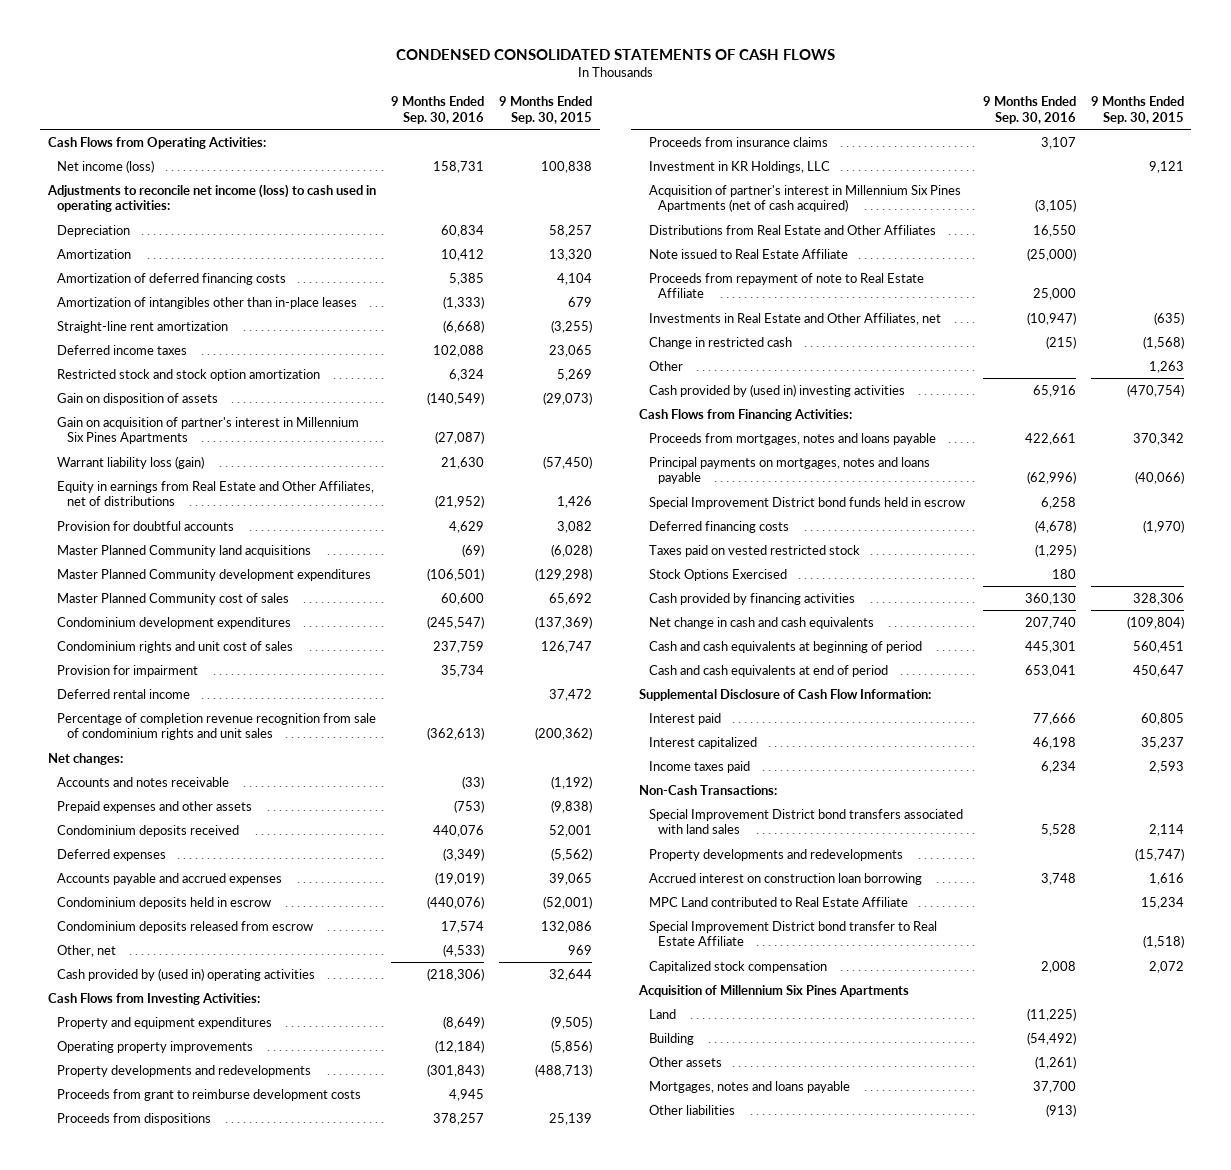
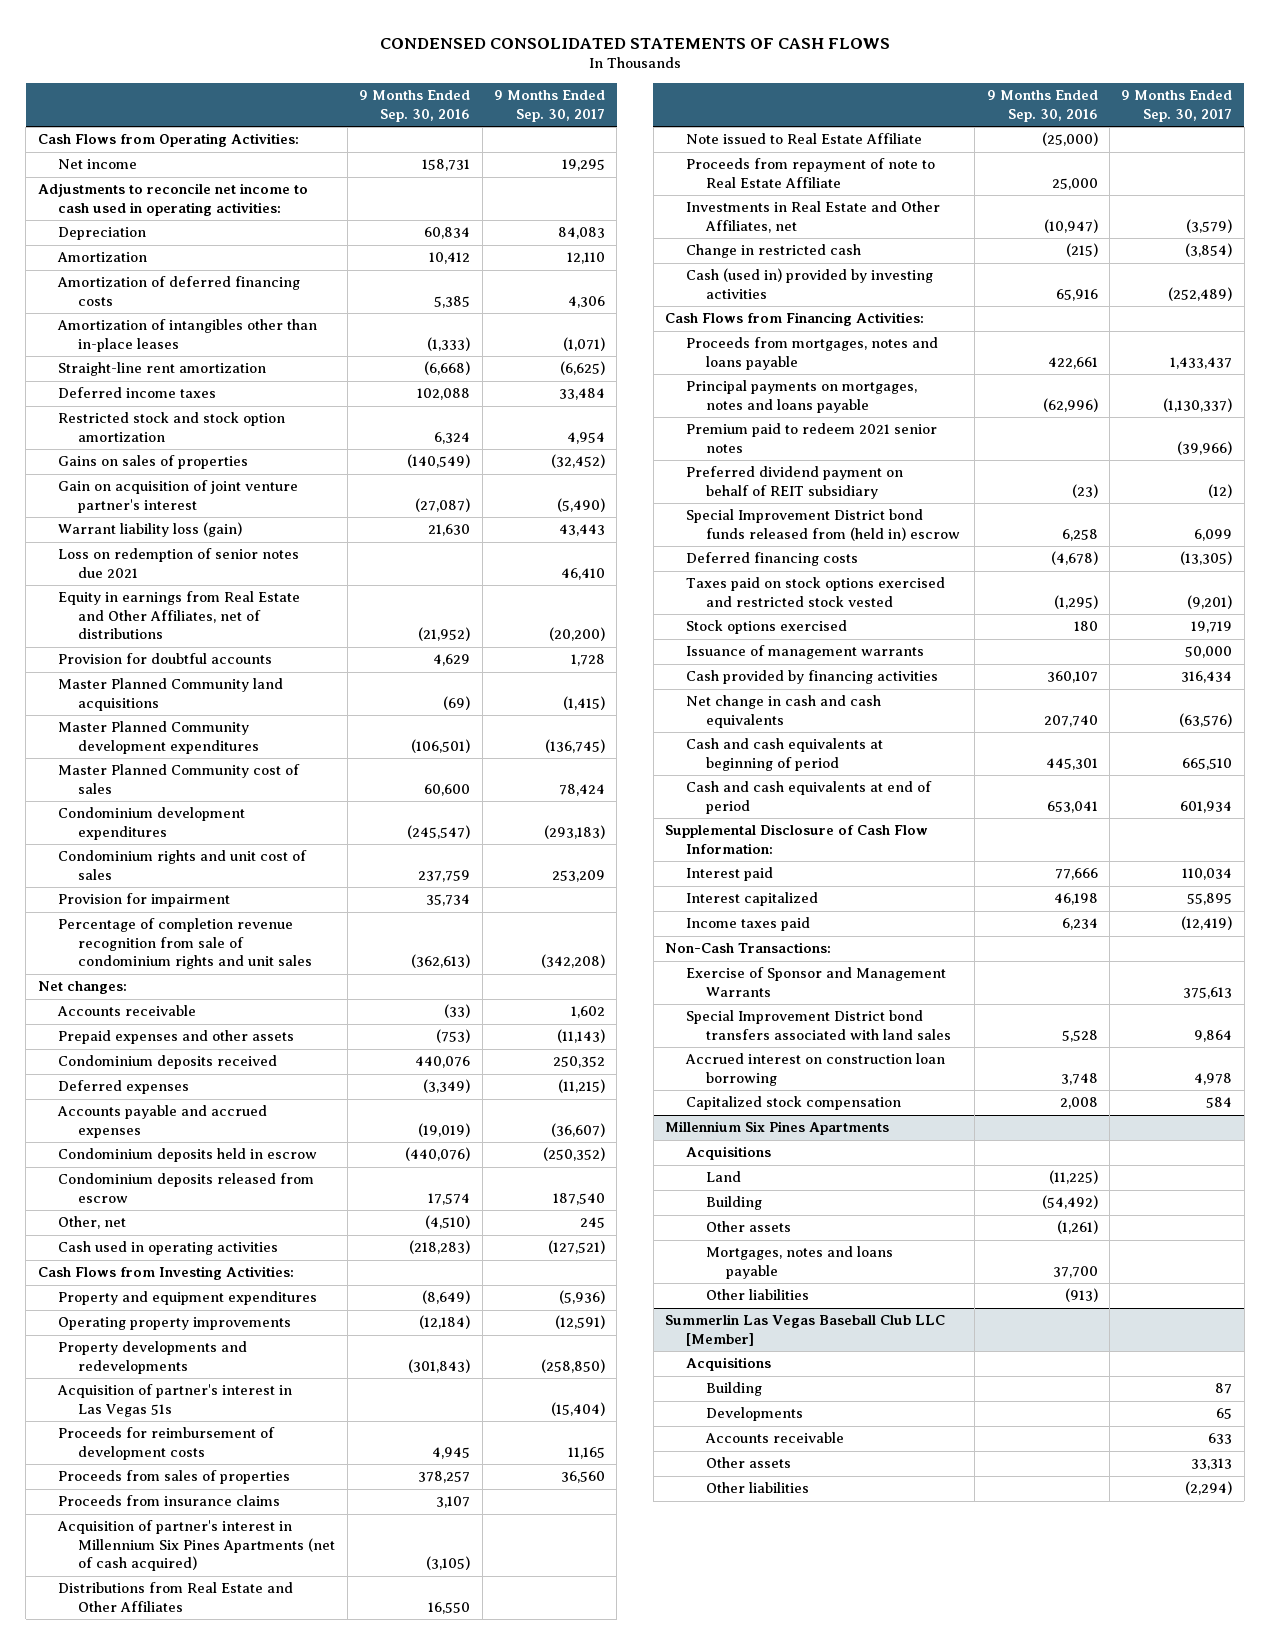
- | 9 Months Ended Sep. 30, 2016 | 9 Months Ended Sep. 30, 2015
+ | 9 Months Ended Sep. 30, 2016 | 9 Months Ended Sep. 30, 2017
- Net income (loss) | 158,731 | 100,838
- Adjustments to reconcile net income (loss) to cash used in operating activities:
+ Net income | 158,731 | 19,295
+ Adjustments to reconcile net income to cash used in operating activities:
- Gain on disposition of assets | (140,549) | (29,073)
- Gain on acquisition of partner's interest in Millennium Six Pines Apartments | (27,087) |
+ Gains on sales of properties | (140,549) | (32,452)
+ Gain on acquisition of joint venture partner's interest | (27,087) | (5,490)
+ Loss on redemption of senior notes due 2021 | | 46,410
- Deferred rental income | | 37,472
- Accounts and notes receivable | (33) | (1,192)
+ Accounts receivable | (33) | 1,602
- Other, net | (4,533) | 969
- Cash provided by (used in) operating activities | (218,306) | 32,644
+ Other, net | (4,510) | 245
+ Cash used in operating activities | (218,283) | (127,521)
- Proceeds from grant to reimburse development costs | 4,945 |
- Proceeds from dispositions | 378,257 | 25,139
+ Acquisition of partner's interest in Las Vegas 51s | | (15,404)
+ Proceeds for reimbursement of development costs | 4,945 | 11,165
+ Proceeds from sales of properties | 378,257 | 36,560
- Investment in KR Holdings, LLC | | 9,121
- Other | | 1,263
- Cash provided by (used in) investing activities | 65,916 | (470,754)
+ Cash (used in) provided by investing activities | 65,916 | (252,489)
- Special Improvement District bond funds held in escrow | 6,258 |
+ Premium paid to redeem 2021 senior notes | | (39,966)
+ Preferred dividend payment on behalf of REIT subsidiary | (23) | (12)
+ Special Improvement District bond funds released from (held in) escrow | 6,258 | 6,099
- Taxes paid on vested restricted stock | (1,295) |
- Stock Options Exercised | 180 |
- Cash provided by financing activities | 360,130 | 328,306
+ Taxes paid on stock options exercised and restricted stock vested | (1,295) | (9,201)
+ Stock options exercised | 180 | 19,719
+ Issuance of management warrants | | 50,000
+ Cash provided by financing activities | 360,107 | 316,434
+ Exercise of Sponsor and Management Warrants | | 375,613
- Property developments and redevelopments | | (15,747)
- MPC Land contributed to Real Estate Affiliate | | 15,234
- Special Improvement District bond transfer to Real Estate Affiliate | | (1,518)
- Acquisition of Millennium Six Pines Apartments
+ Millennium Six Pines Apartments
+ Acquisitions
+ Summerlin Las Vegas Baseball Club LLC [Member]
+ Acquisitions
+ Building | | 87
+ Developments | | 65
+ Accounts receivable | | 633
+ Other assets | | 33,313
+ Other liabilities | | (2,294)

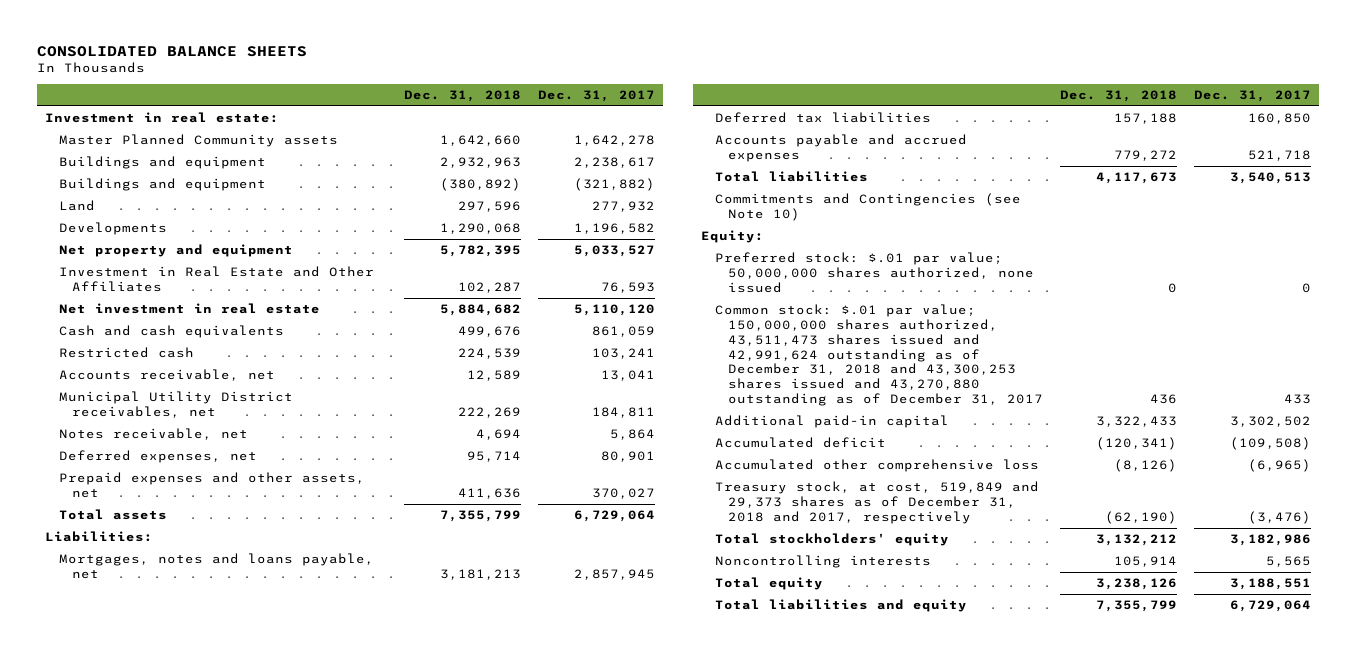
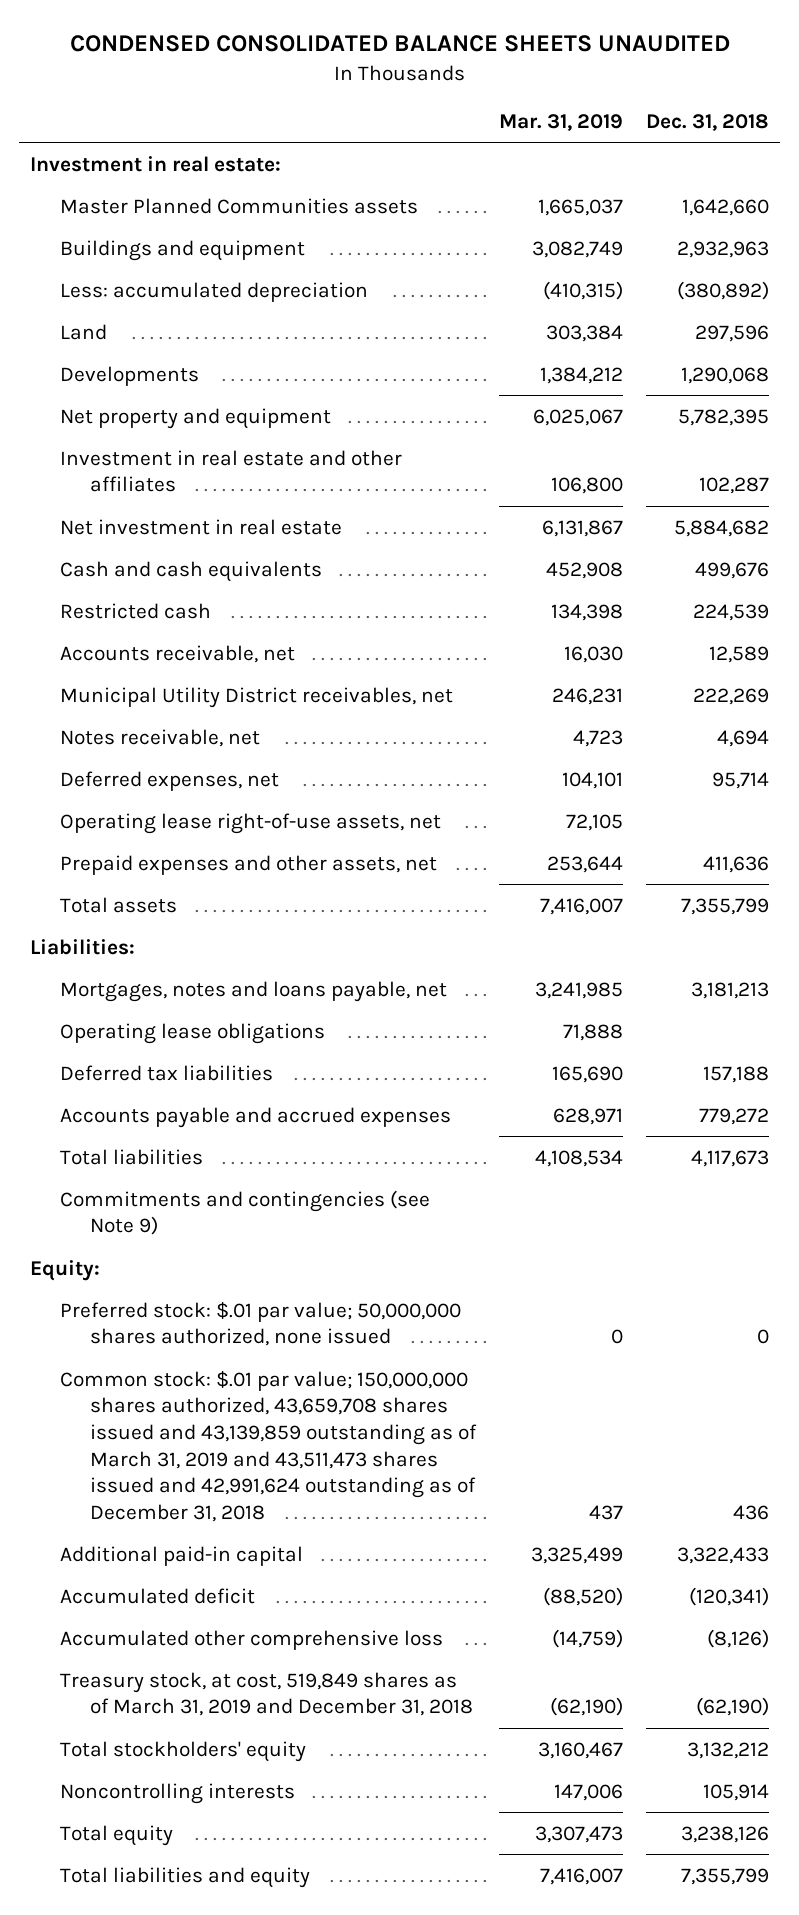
- CONSOLIDATED BALANCE SHEETS
+ CONDENSED CONSOLIDATED BALANCE SHEETS UNAUDITED
- | Dec. 31, 2018 | Dec. 31, 2017
+ | Mar. 31, 2019 | Dec. 31, 2018
- Master Planned Community assets | 1,642,660 | 1,642,278
+ Master Planned Communities assets | 1,665,037 | 1,642,660
- Buildings and equipment | (380,892) | (321,882)
+ Less: accumulated depreciation | (410,315) | (380,892)
- Investment in Real Estate and Other Affiliates | 102,287 | 76,593
+ Investment in real estate and other affiliates | 106,800 | 102,287
+ Operating lease right-of-use assets, net | 72,105 |
+ Operating lease obligations | 71,888 |
- Commitments and Contingencies (see Note 10)
+ Commitments and contingencies (see Note 9)
- Common stock: $.01 par value; 150,000,000 shares authorized, 43,511,473 shares issued and 42,991,624 outstanding as of December 31, 2018 and 43,300,253 shares issued and 43,270,880 outstanding as of December 31, 2017 | 436 | 433
+ Common stock: $.01 par value; 150,000,000 shares authorized, 43,659,708 shares issued and 43,139,859 outstanding as of March 31, 2019 and 43,511,473 shares issued and 42,991,624 outstanding as of December 31, 2018 | 437 | 436
- Treasury stock, at cost, 519,849 and 29,373 shares as of December 31, 2018 and 2017, respectively | (62,190) | (3,476)
+ Treasury stock, at cost, 519,849 shares as of March 31, 2019 and December 31, 2018 | (62,190) | (62,190)

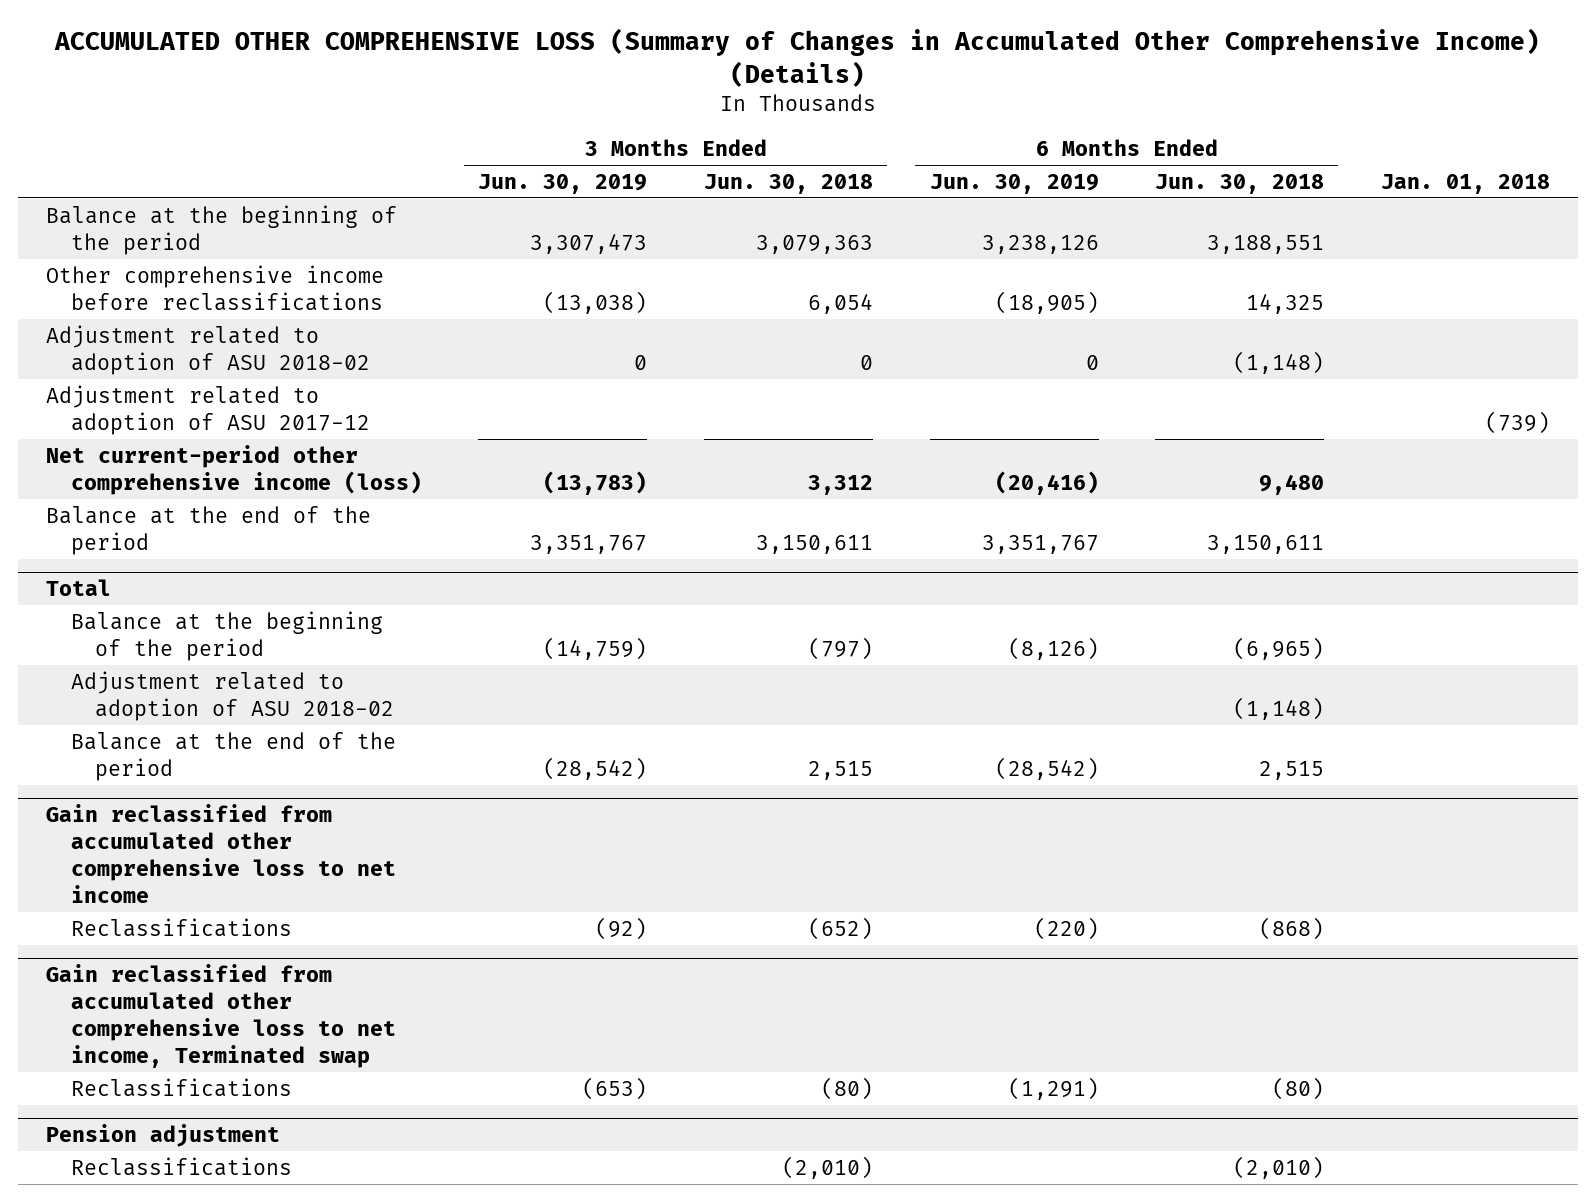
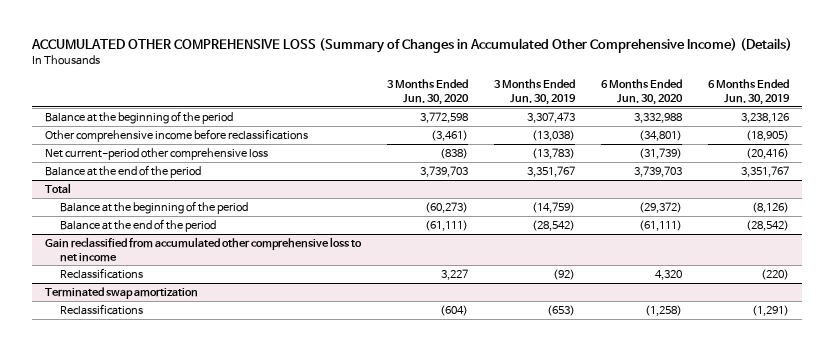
- | 3 Months Ended Jun. 30, 2019 | 3 Months Ended Jun. 30, 2018 | 6 Months Ended Jun. 30, 2019 | 6 Months Ended Jun. 30, 2018 | Jan. 01, 2018
+ | 3 Months Ended Jun. 30, 2020 | 3 Months Ended Jun. 30, 2019 | 6 Months Ended Jun. 30, 2020 | 6 Months Ended Jun. 30, 2019
- Adjustment related to adoption of ASU 2018-02 | 0 | 0 | 0 | (1,148) |
- Adjustment related to adoption of ASU 2017-12 | | | | | (739)
- Net current-period other comprehensive income (loss) | (13,783) | 3,312 | (20,416) | 9,480 |
+ Net current-period other comprehensive loss | (838) | (13,783) | (31,739) | (20,416)
@ Total
- Adjustment related to adoption of ASU 2018-02 | | | | (1,148) |
- Gain reclassified from accumulated other comprehensive loss to net income, Terminated swap
+ Terminated swap amortization
- Pension adjustment
- Reclassifications | | (2,010) | | (2,010) |

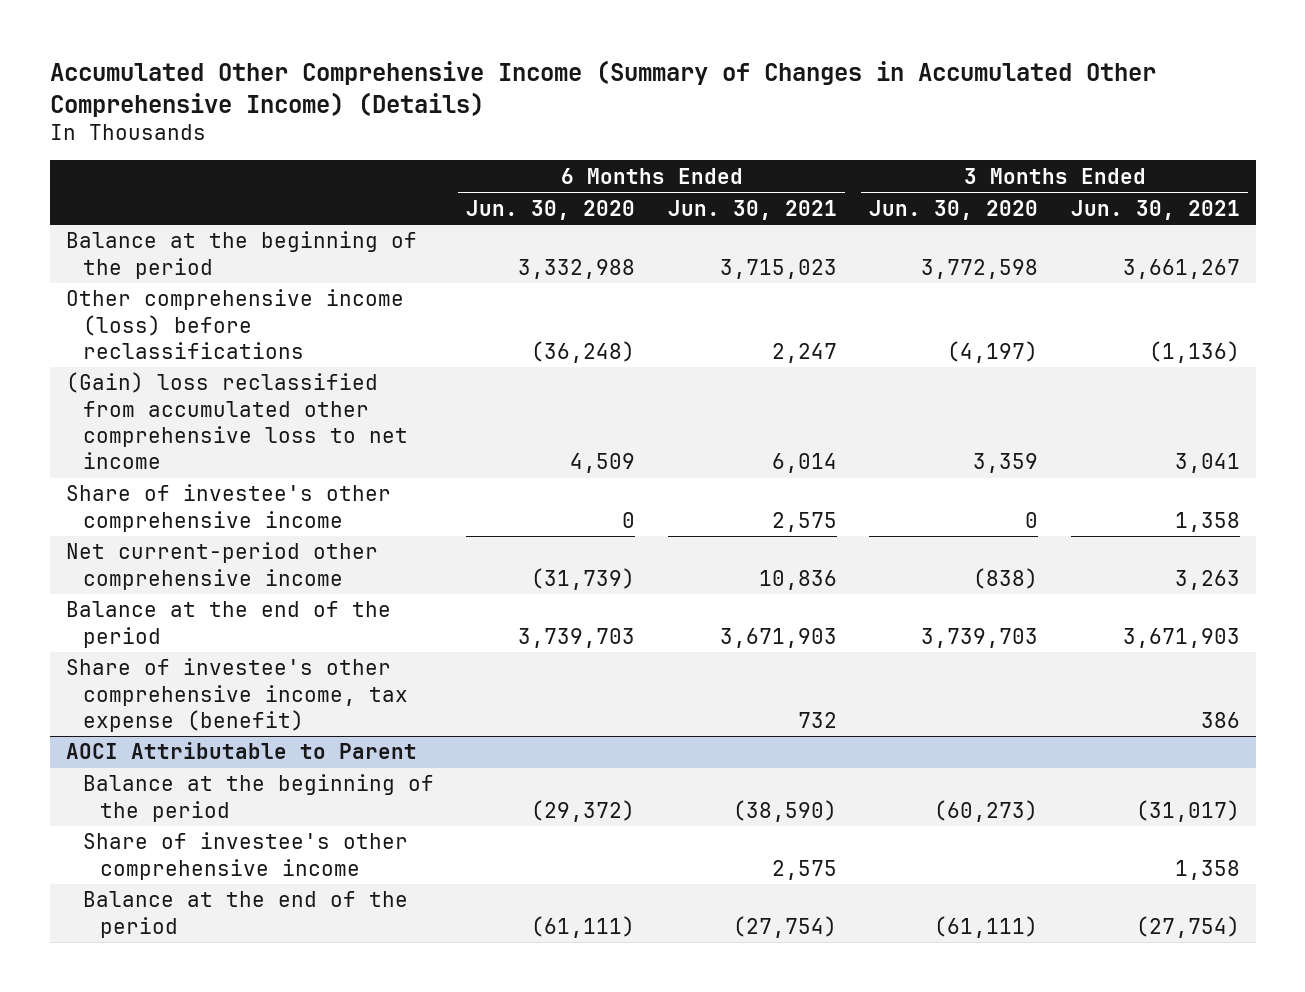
- ACCUMULATED OTHER COMPREHENSIVE LOSS (Summary of Changes in Accumulated Other Comprehensive Income) (Details)
+ Accumulated Other Comprehensive Income (Summary of Changes in Accumulated Other Comprehensive Income) (Details)
- | 3 Months Ended Jun. 30, 2020 | 3 Months Ended Jun. 30, 2019 | 6 Months Ended Jun. 30, 2020 | 6 Months Ended Jun. 30, 2019
+ | 6 Months Ended Jun. 30, 2020 | 6 Months Ended Jun. 30, 2021 | 3 Months Ended Jun. 30, 2020 | 3 Months Ended Jun. 30, 2021
- Other comprehensive income before reclassifications | (3,461) | (13,038) | (34,801) | (18,905)
- Net current-period other comprehensive loss | (838) | (13,783) | (31,739) | (20,416)
+ Other comprehensive income (loss) before reclassifications | (36,248) | 2,247 | (4,197) | (1,136)
+ (Gain) loss reclassified from accumulated other comprehensive loss to net income | 4,509 | 6,014 | 3,359 | 3,041
+ Share of investee's other comprehensive income | 0 | 2,575 | 0 | 1,358
+ Net current-period other comprehensive income | (31,739) | 10,836 | (838) | 3,263
- Total
+ Share of investee's other comprehensive income, tax expense (benefit) | | 732 | | 386
+ AOCI Attributable to Parent
+ Share of investee's other comprehensive income | | 2,575 | | 1,358
- Gain reclassified from accumulated other comprehensive loss to net income
- Reclassifications | 3,227 | (92) | 4,320 | (220)
- Terminated swap amortization
- Reclassifications | (604) | (653) | (1,258) | (1,291)

